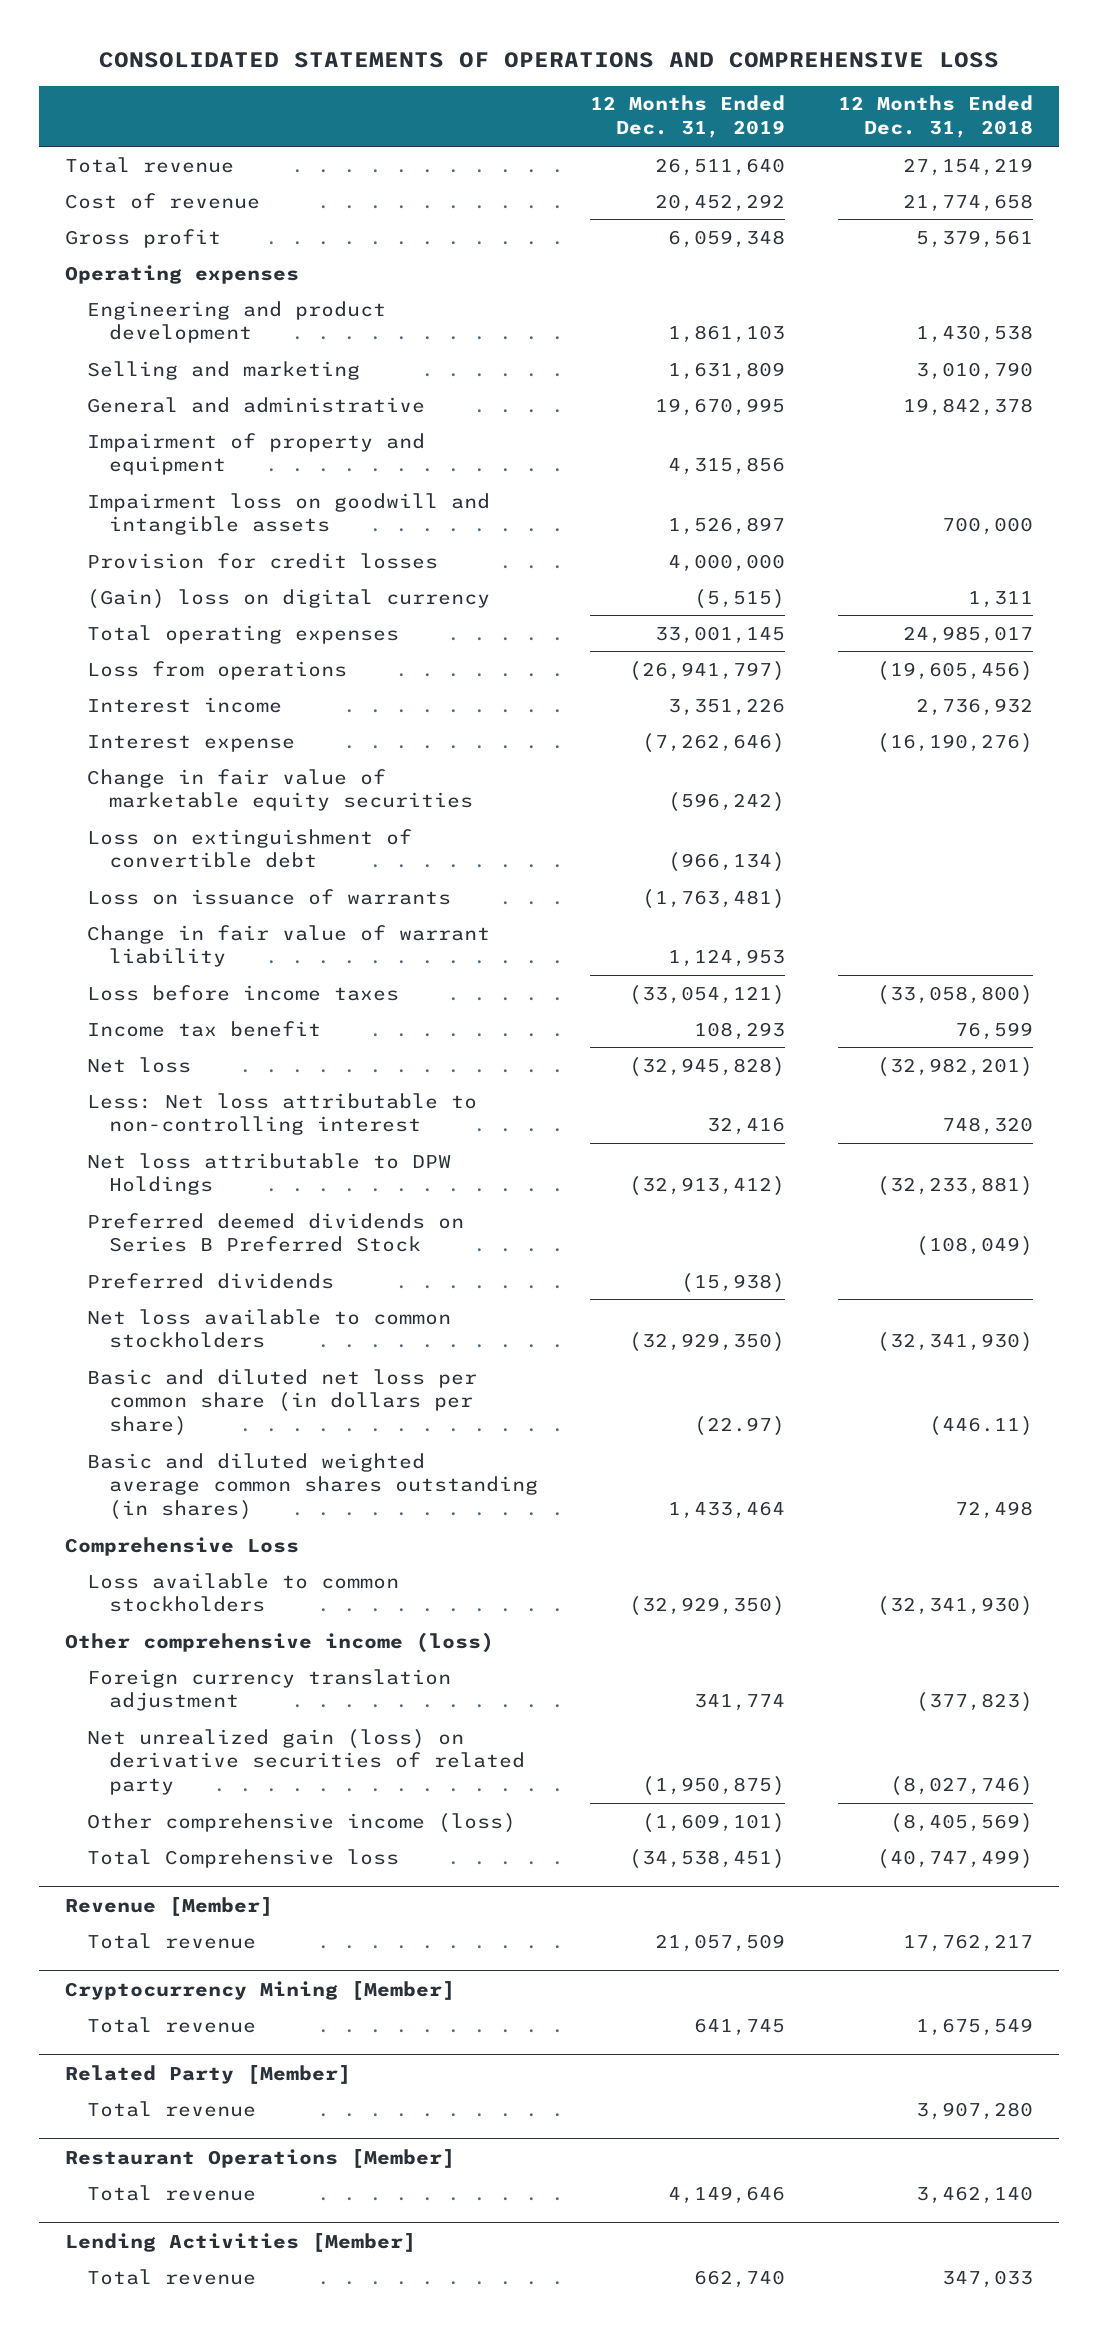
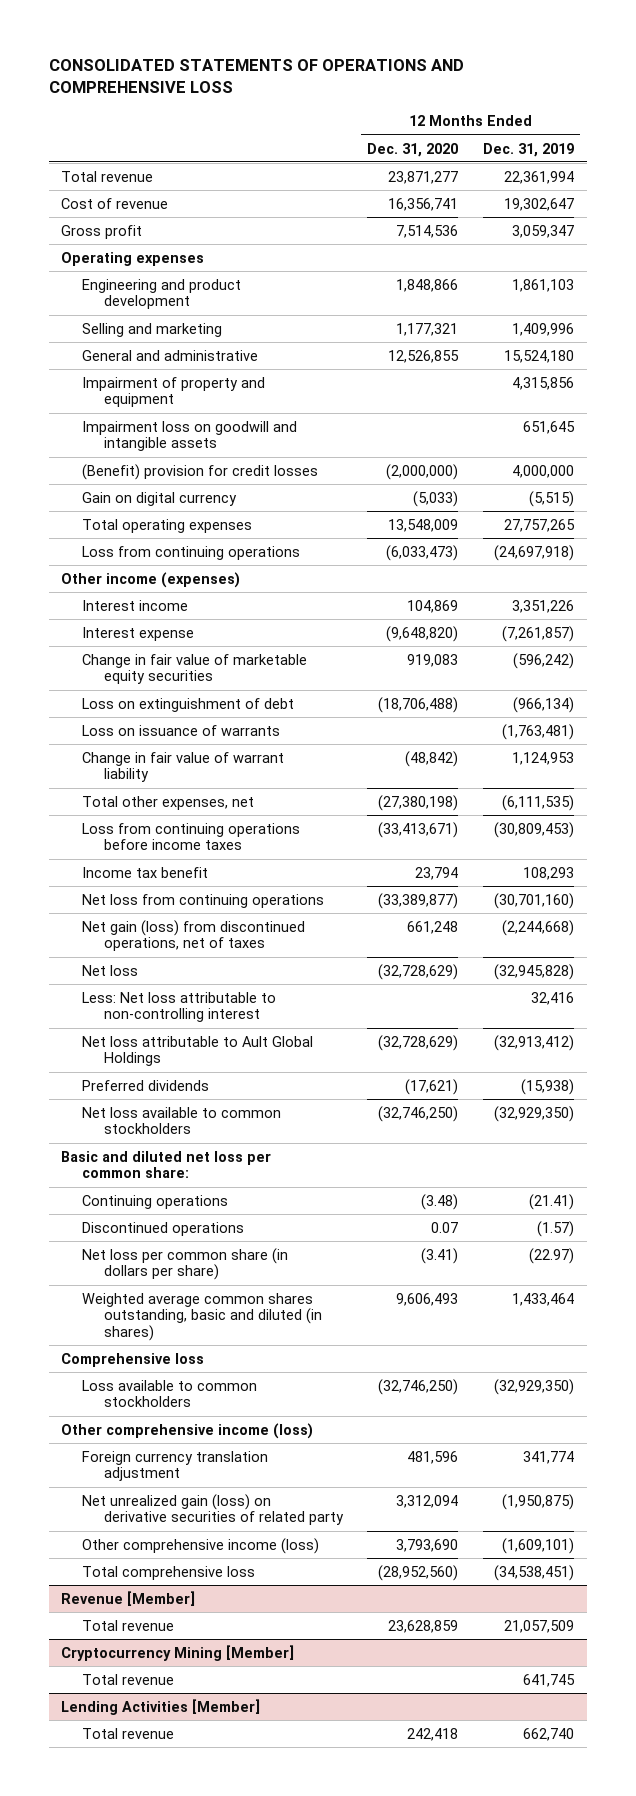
- | 12 Months Ended Dec. 31, 2019 | 12 Months Ended Dec. 31, 2018
+ | 12 Months Ended Dec. 31, 2020 | 12 Months Ended Dec. 31, 2019
- Total revenue | 26,511,640 | 27,154,219
- Cost of revenue | 20,452,292 | 21,774,658
- Gross profit | 6,059,348 | 5,379,561
+ Total revenue | 23,871,277 | 22,361,994
+ Cost of revenue | 16,356,741 | 19,302,647
+ Gross profit | 7,514,536 | 3,059,347
- Selling and marketing | 1,631,809 | 3,010,790
- General and administrative | 19,670,995 | 19,842,378
+ Selling and marketing | 1,177,321 | 1,409,996
+ General and administrative | 12,526,855 | 15,524,180
- Impairment loss on goodwill and intangible assets | 1,526,897 | 700,000
- Provision for credit losses | 4,000,000 |
- (Gain) loss on digital currency | (5,515) | 1,311
- Total operating expenses | 33,001,145 | 24,985,017
- Loss from operations | (26,941,797) | (19,605,456)
+ Impairment loss on goodwill and intangible assets | | 651,645
+ (Benefit) provision for credit losses | (2,000,000) | 4,000,000
+ Gain on digital currency | (5,033) | (5,515)
+ Total operating expenses | 13,548,009 | 27,757,265
+ Loss from continuing operations | (6,033,473) | (24,697,918)
+ Other income (expenses)
- Interest expense | (7,262,646) | (16,190,276)
+ Interest expense | (9,648,820) | (7,261,857)
- Loss on extinguishment of convertible debt | (966,134) |
+ Loss on extinguishment of debt | (18,706,488) | (966,134)
- Loss before income taxes | (33,054,121) | (33,058,800)
+ Total other expenses, net | (27,380,198) | (6,111,535)
+ Loss from continuing operations before income taxes | (33,413,671) | (30,809,453)
+ Net loss from continuing operations | (33,389,877) | (30,701,160)
+ Net gain (loss) from discontinued operations, net of taxes | 661,248 | (2,244,668)
- Net loss attributable to DPW Holdings | (32,913,412) | (32,233,881)
- Preferred deemed dividends on Series B Preferred Stock | | (108,049)
+ Net loss attributable to Ault Global Holdings | (32,728,629) | (32,913,412)
- Basic and diluted net loss per common share (in dollars per share) | (22.97) | (446.11)
- Basic and diluted weighted average common shares outstanding (in shares) | 1,433,464 | 72,498
- Comprehensive Loss
+ Basic and diluted net loss per common share:
+ Continuing operations | (3.48) | (21.41)
+ Discontinued operations | 0.07 | (1.57)
+ Net loss per common share (in dollars per share) | (3.41) | (22.97)
+ Weighted average common shares outstanding, basic and diluted (in shares) | 9,606,493 | 1,433,464
+ Comprehensive loss
- Total Comprehensive loss | (34,538,451) | (40,747,499)
+ Total comprehensive loss | (28,952,560) | (34,538,451)
- Related Party [Member]
- Total revenue | | 3,907,280
- Restaurant Operations [Member]
- Total revenue | 4,149,646 | 3,462,140

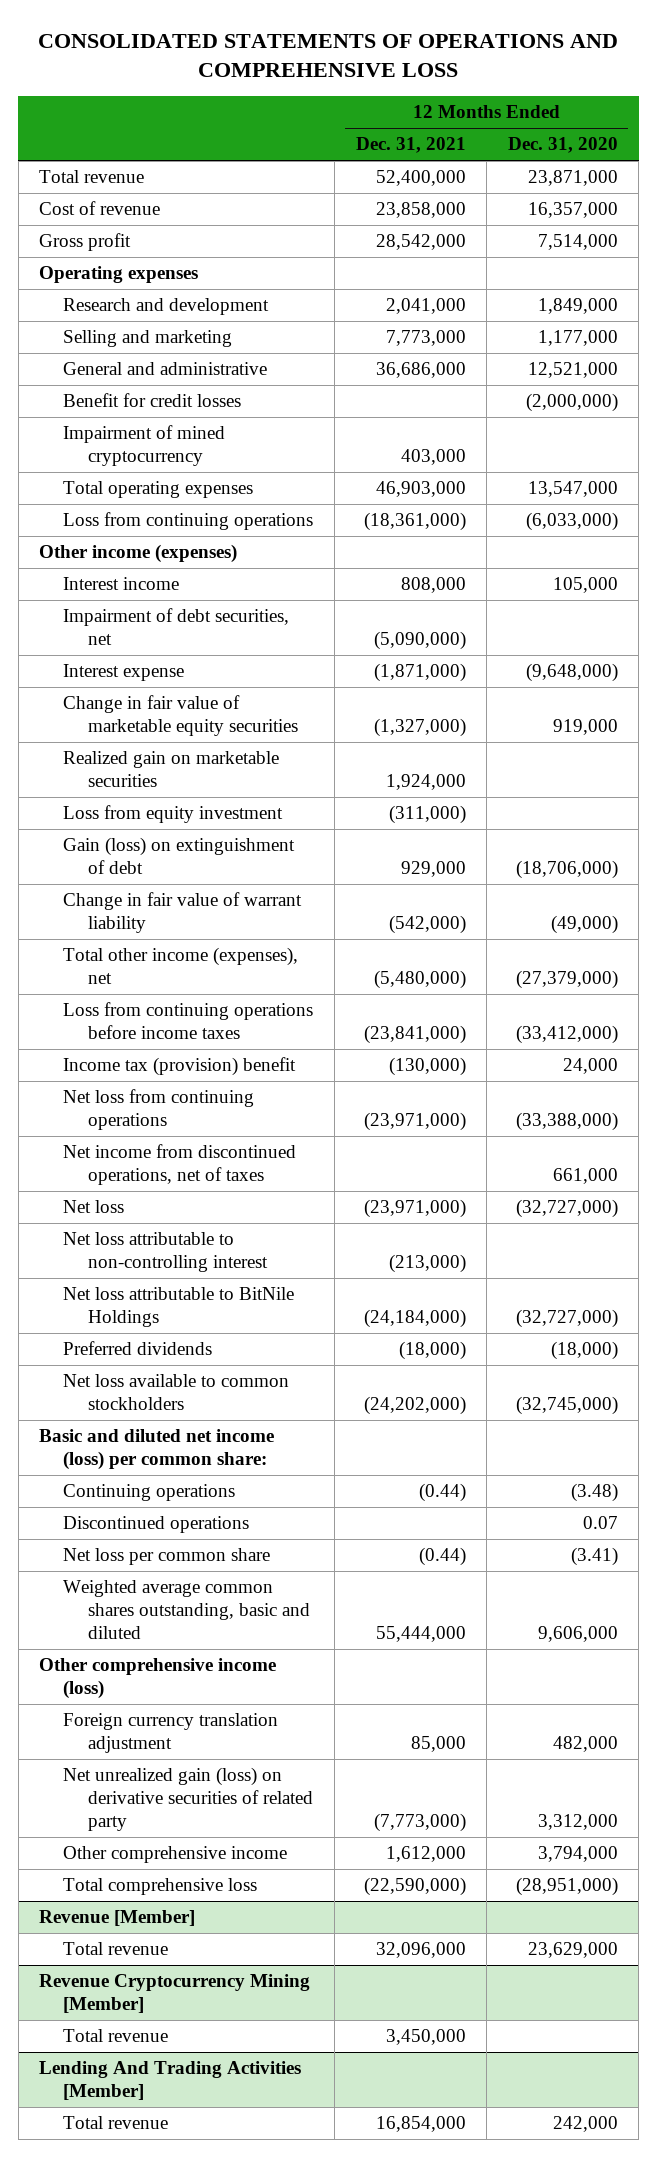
- | 12 Months Ended Dec. 31, 2020 | 12 Months Ended Dec. 31, 2019
+ | 12 Months Ended Dec. 31, 2021 | 12 Months Ended Dec. 31, 2020
- Total revenue | 23,871,277 | 22,361,994
- Cost of revenue | 16,356,741 | 19,302,647
- Gross profit | 7,514,536 | 3,059,347
+ Total revenue | 52,400,000 | 23,871,000
+ Cost of revenue | 23,858,000 | 16,357,000
+ Gross profit | 28,542,000 | 7,514,000
- Engineering and product development | 1,848,866 | 1,861,103
- Selling and marketing | 1,177,321 | 1,409,996
- General and administrative | 12,526,855 | 15,524,180
- Impairment of property and equipment | | 4,315,856
- Impairment loss on goodwill and intangible assets | | 651,645
- (Benefit) provision for credit losses | (2,000,000) | 4,000,000
- Gain on digital currency | (5,033) | (5,515)
- Total operating expenses | 13,548,009 | 27,757,265
- Loss from continuing operations | (6,033,473) | (24,697,918)
+ Research and development | 2,041,000 | 1,849,000
+ Selling and marketing | 7,773,000 | 1,177,000
+ General and administrative | 36,686,000 | 12,521,000
+ Benefit for credit losses | | (2,000,000)
+ Impairment of mined cryptocurrency | 403,000 |
+ Total operating expenses | 46,903,000 | 13,547,000
+ Loss from continuing operations | (18,361,000) | (6,033,000)
- Interest income | 104,869 | 3,351,226
- Interest expense | (9,648,820) | (7,261,857)
- Change in fair value of marketable equity securities | 919,083 | (596,242)
- Loss on extinguishment of debt | (18,706,488) | (966,134)
- Loss on issuance of warrants | | (1,763,481)
- Change in fair value of warrant liability | (48,842) | 1,124,953
- Total other expenses, net | (27,380,198) | (6,111,535)
- Loss from continuing operations before income taxes | (33,413,671) | (30,809,453)
- Income tax benefit | 23,794 | 108,293
- Net loss from continuing operations | (33,389,877) | (30,701,160)
- Net gain (loss) from discontinued operations, net of taxes | 661,248 | (2,244,668)
- Net loss | (32,728,629) | (32,945,828)
- Less: Net loss attributable to non-controlling interest | | 32,416
- Net loss attributable to Ault Global Holdings | (32,728,629) | (32,913,412)
- Preferred dividends | (17,621) | (15,938)
- Net loss available to common stockholders | (32,746,250) | (32,929,350)
- Basic and diluted net loss per common share:
+ Interest income | 808,000 | 105,000
+ Impairment of debt securities, net | (5,090,000) |
+ Interest expense | (1,871,000) | (9,648,000)
+ Change in fair value of marketable equity securities | (1,327,000) | 919,000
+ Realized gain on marketable securities | 1,924,000 |
+ Loss from equity investment | (311,000) |
+ Gain (loss) on extinguishment of debt | 929,000 | (18,706,000)
+ Change in fair value of warrant liability | (542,000) | (49,000)
+ Total other income (expenses), net | (5,480,000) | (27,379,000)
+ Loss from continuing operations before income taxes | (23,841,000) | (33,412,000)
+ Income tax (provision) benefit | (130,000) | 24,000
+ Net loss from continuing operations | (23,971,000) | (33,388,000)
+ Net income from discontinued operations, net of taxes | | 661,000
+ Net loss | (23,971,000) | (32,727,000)
+ Net loss attributable to non-controlling interest | (213,000) |
+ Net loss attributable to BitNile Holdings | (24,184,000) | (32,727,000)
+ Preferred dividends | (18,000) | (18,000)
+ Net loss available to common stockholders | (24,202,000) | (32,745,000)
+ Basic and diluted net income (loss) per common share:
- Net loss per common share (in dollars per share) | (3.41) | (22.97)
- Weighted average common shares outstanding, basic and diluted (in shares) | 9,606,493 | 1,433,464
- Comprehensive loss
- Loss available to common stockholders | (32,746,250) | (32,929,350)
+ Net loss per common share | (0.44) | (3.41)
+ Weighted average common shares outstanding, basic and diluted | 55,444,000 | 9,606,000
- Foreign currency translation adjustment | 481,596 | 341,774
- Net unrealized gain (loss) on derivative securities of related party | 3,312,094 | (1,950,875)
- Other comprehensive income (loss) | 3,793,690 | (1,609,101)
- Total comprehensive loss | (28,952,560) | (34,538,451)
+ Foreign currency translation adjustment | 85,000 | 482,000
+ Net unrealized gain (loss) on derivative securities of related party | (7,773,000) | 3,312,000
+ Other comprehensive income | 1,612,000 | 3,794,000
+ Total comprehensive loss | (22,590,000) | (28,951,000)
@ Revenue [Member]
- Total revenue | 23,628,859 | 21,057,509
- Cryptocurrency Mining [Member]
@ Revenue [Member]
+ Total revenue | 32,096,000 | 23,629,000
+ Revenue Cryptocurrency Mining [Member]
- Lending Activities [Member]
- Total revenue | 242,418 | 662,740
+ Lending And Trading Activities [Member]
+ Total revenue | 16,854,000 | 242,000

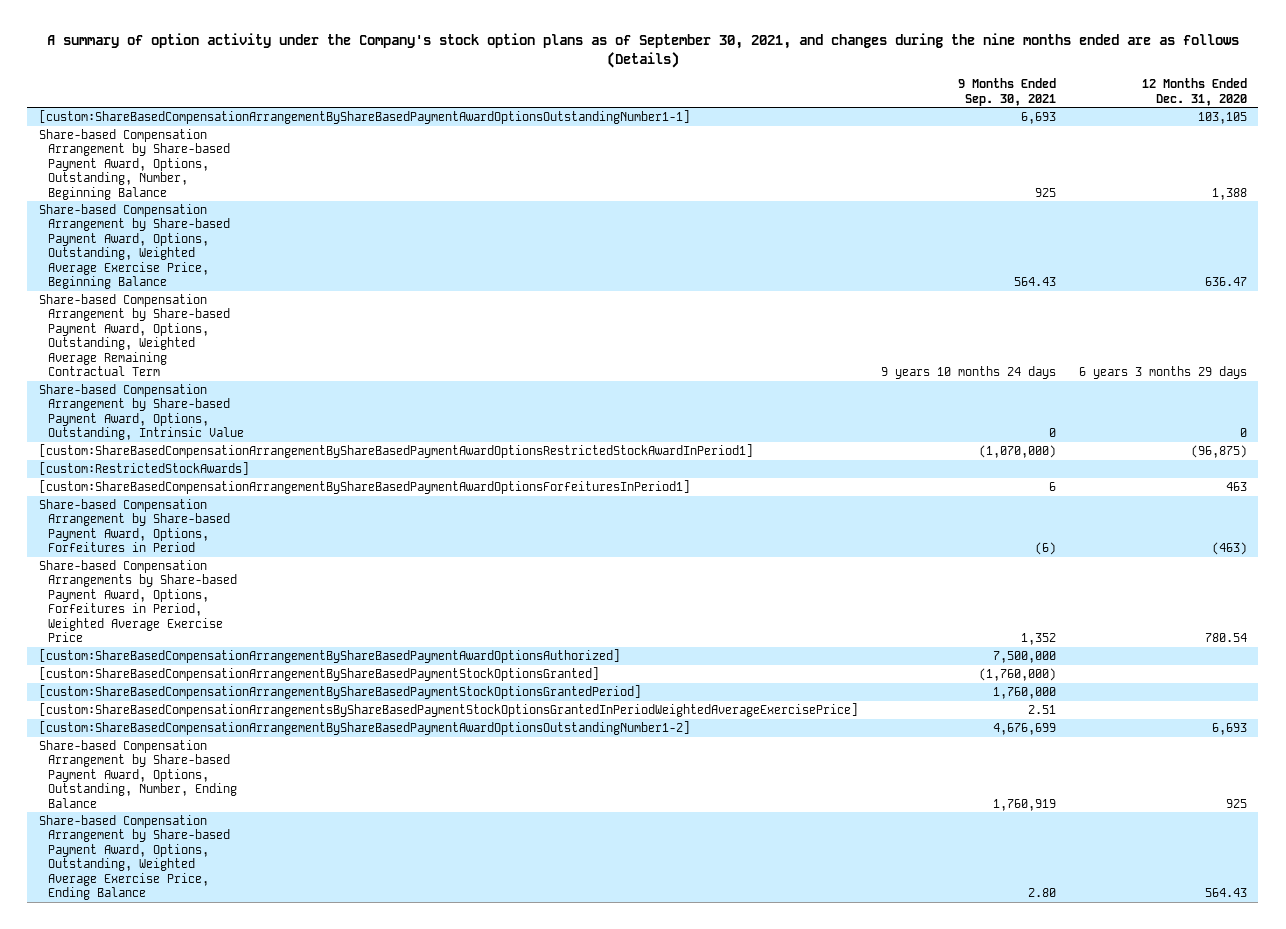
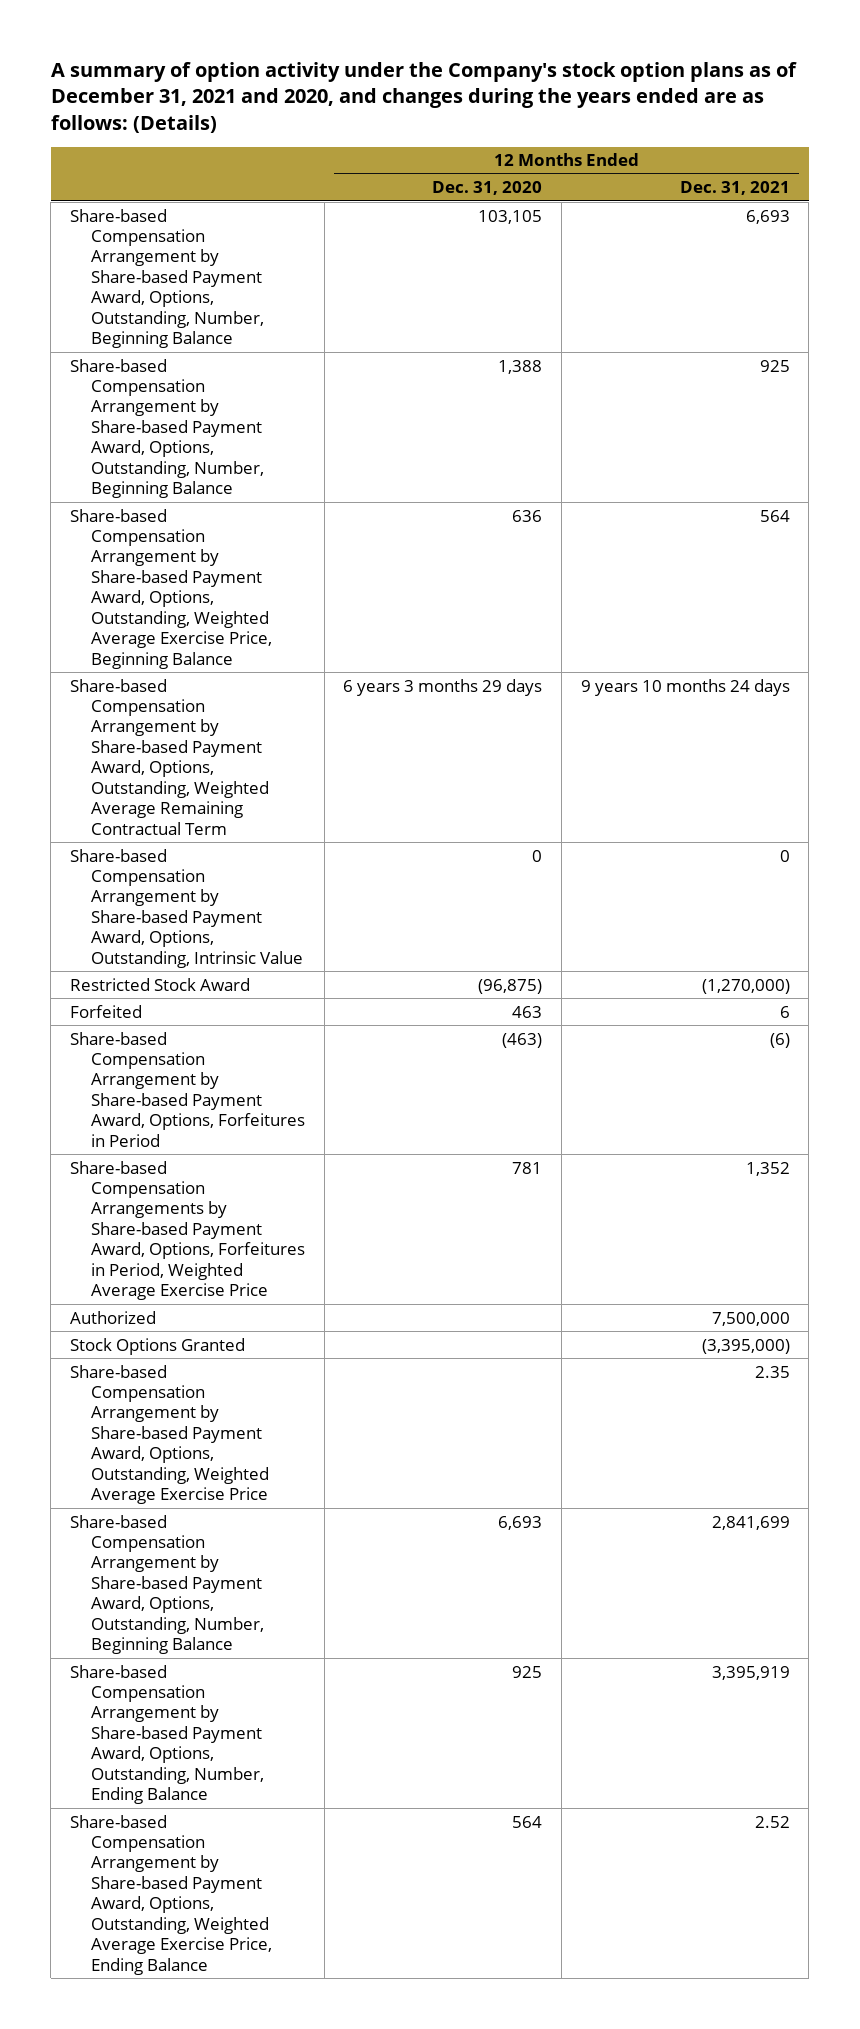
- A summary of option activity under the Company's stock option plans as of September 30, 2021, and changes during the nine months ended are as follows (Details)
+ A summary of option activity under the Company's stock option plans as of December 31, 2021 and 2020, and changes during the years ended are as follows: (Details)
- | 9 Months Ended Sep. 30, 2021 | 12 Months Ended Dec. 31, 2020
+ | 12 Months Ended Dec. 31, 2020 | 12 Months Ended Dec. 31, 2021
- [custom:ShareBasedCompensationArrangementByShareBasedPaymentAwardOptionsOutstandingNumber1-1] | 6,693 | 103,105
+ Share-based Compensation Arrangement by Share-based Payment Award, Options, Outstanding, Number, Beginning Balance | 103,105 | 6,693
- Share-based Compensation Arrangement by Share-based Payment Award, Options, Outstanding, Weighted Average Exercise Price, Beginning Balance | 564.43 | 636.47
+ Share-based Compensation Arrangement by Share-based Payment Award, Options, Outstanding, Weighted Average Exercise Price, Beginning Balance | 636 | 564
- [custom:ShareBasedCompensationArrangementByShareBasedPaymentAwardOptionsRestrictedStockAwardInPeriod1] | (1,070,000) | (96,875)
- [custom:RestrictedStockAwards]
- [custom:ShareBasedCompensationArrangementByShareBasedPaymentAwardOptionsForfeituresInPeriod1] | 6 | 463
+ Restricted Stock Award | (96,875) | (1,270,000)
+ Forfeited | 463 | 6
- Share-based Compensation Arrangements by Share-based Payment Award, Options, Forfeitures in Period, Weighted Average Exercise Price | 1,352 | 780.54
- [custom:ShareBasedCompensationArrangementByShareBasedPaymentAwardOptionsAuthorized] | 7,500,000 |
- [custom:ShareBasedCompensationArrangementByShareBasedPaymentStockOptionsGranted] | (1,760,000) |
- [custom:ShareBasedCompensationArrangementByShareBasedPaymentStockOptionsGrantedPeriod] | 1,760,000 |
- [custom:ShareBasedCompensationArrangementsByShareBasedPaymentStockOptionsGrantedInPeriodWeightedAverageExercisePrice] | 2.51 |
- [custom:ShareBasedCompensationArrangementByShareBasedPaymentAwardOptionsOutstandingNumber1-2] | 4,676,699 | 6,693
+ Share-based Compensation Arrangements by Share-based Payment Award, Options, Forfeitures in Period, Weighted Average Exercise Price | 781 | 1,352
+ Authorized | | 7,500,000
+ Stock Options Granted | | (3,395,000)
+ Share-based Compensation Arrangement by Share-based Payment Award, Options, Outstanding, Weighted Average Exercise Price | | 2.35
+ Share-based Compensation Arrangement by Share-based Payment Award, Options, Outstanding, Number, Beginning Balance | 6,693 | 2,841,699
- Share-based Compensation Arrangement by Share-based Payment Award, Options, Outstanding, Weighted Average Exercise Price, Ending Balance | 2.80 | 564.43
+ Share-based Compensation Arrangement by Share-based Payment Award, Options, Outstanding, Weighted Average Exercise Price, Ending Balance | 564 | 2.52

